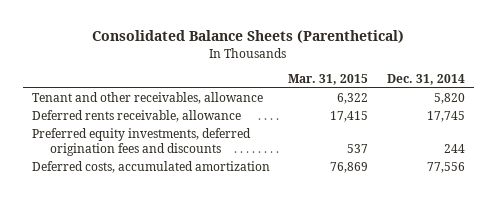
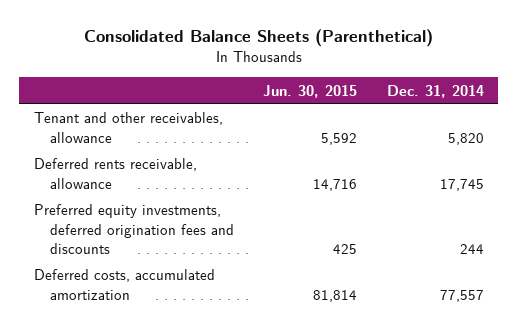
- | Mar. 31, 2015 | Dec. 31, 2014
+ | Jun. 30, 2015 | Dec. 31, 2014
- Deferred costs, accumulated amortization | 76,869 | 77,556
+ Deferred costs, accumulated amortization | 81,814 | 77,557

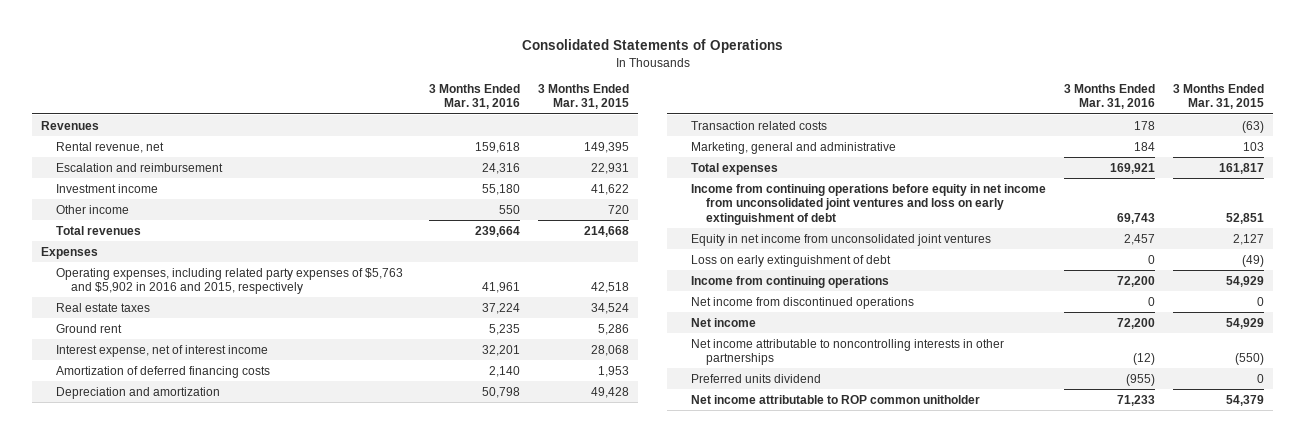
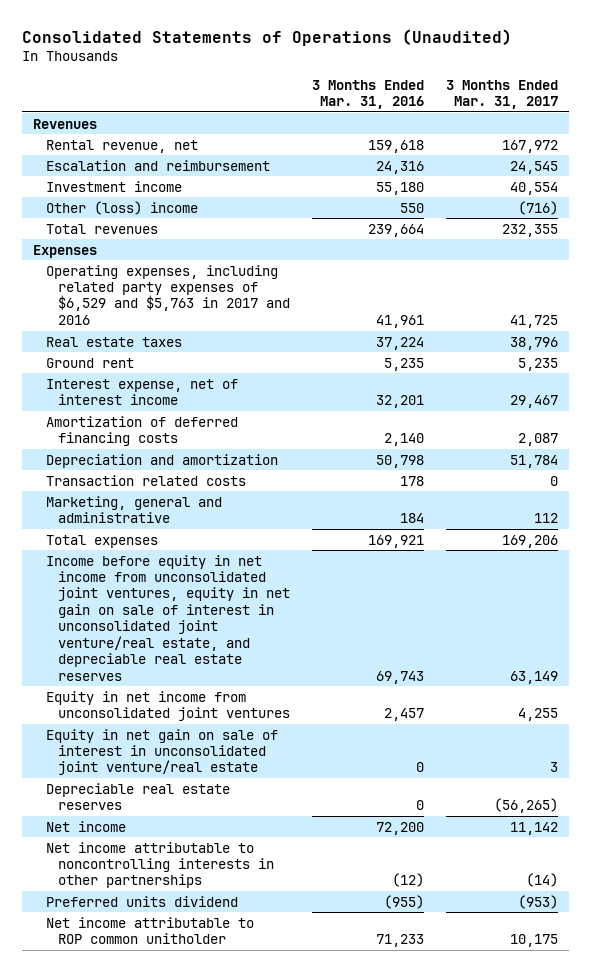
- Consolidated Statements of Operations
+ Consolidated Statements of Operations (Unaudited)
- | 3 Months Ended Mar. 31, 2016 | 3 Months Ended Mar. 31, 2015
+ | 3 Months Ended Mar. 31, 2016 | 3 Months Ended Mar. 31, 2017
- Other income | 550 | 720
+ Other (loss) income | 550 | (716)
- Operating expenses, including related party expenses of $5,763 and $5,902 in 2016 and 2015, respectively | 41,961 | 42,518
+ Operating expenses, including related party expenses of $6,529 and $5,763 in 2017 and 2016 | 41,961 | 41,725
- Income from continuing operations before equity in net income from unconsolidated joint ventures and loss on early extinguishment of debt | 69,743 | 52,851
+ Income before equity in net income from unconsolidated joint ventures, equity in net gain on sale of interest in unconsolidated joint venture/real estate, and depreciable real estate reserves | 69,743 | 63,149
- Loss on early extinguishment of debt | 0 | (49)
- Income from continuing operations | 72,200 | 54,929
- Net income from discontinued operations | 0 | 0
+ Equity in net gain on sale of interest in unconsolidated joint venture/real estate | 0 | 3
+ Depreciable real estate reserves | 0 | (56,265)

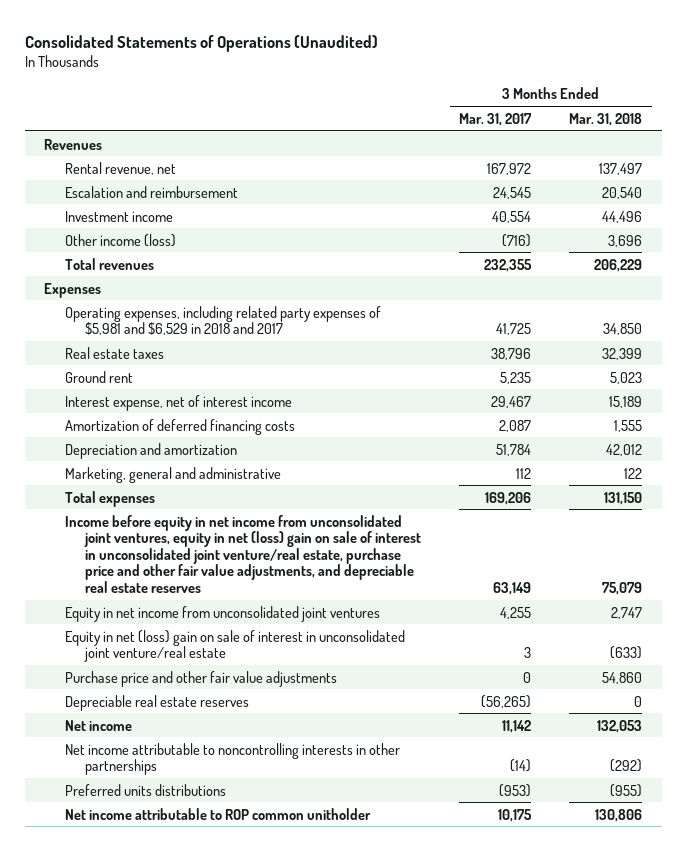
- | 3 Months Ended Mar. 31, 2016 | 3 Months Ended Mar. 31, 2017
+ | 3 Months Ended Mar. 31, 2017 | 3 Months Ended Mar. 31, 2018
- Other (loss) income | 550 | (716)
+ Other income (loss) | (716) | 3,696
- Operating expenses, including related party expenses of $6,529 and $5,763 in 2017 and 2016 | 41,961 | 41,725
+ Operating expenses, including related party expenses of $5,981 and $6,529 in 2018 and 2017 | 41,725 | 34,850
- Transaction related costs | 178 | 0
- Income before equity in net income from unconsolidated joint ventures, equity in net gain on sale of interest in unconsolidated joint venture/real estate, and depreciable real estate reserves | 69,743 | 63,149
+ Income before equity in net income from unconsolidated joint ventures, equity in net (loss) gain on sale of interest in unconsolidated joint venture/real estate, purchase price and other fair value adjustments, and depreciable real estate reserves | 63,149 | 75,079
- Equity in net gain on sale of interest in unconsolidated joint venture/real estate | 0 | 3
+ Equity in net (loss) gain on sale of interest in unconsolidated joint venture/real estate | 3 | (633)
+ Purchase price and other fair value adjustments | 0 | 54,860
- Preferred units dividend | (955) | (953)
+ Preferred units distributions | (953) | (955)

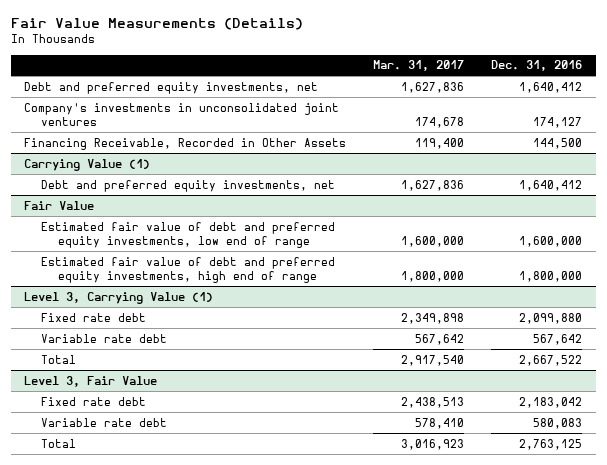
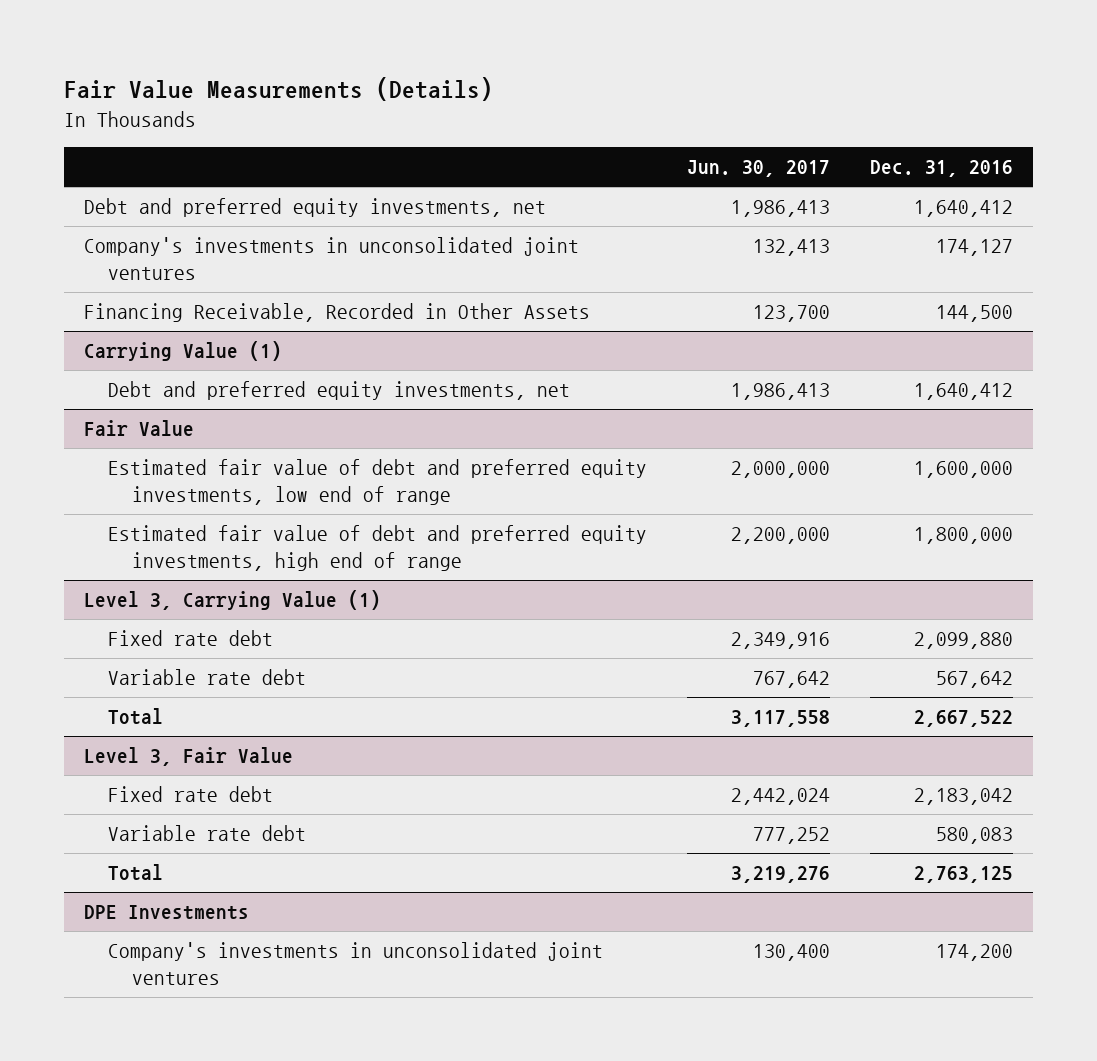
- | Mar. 31, 2017 | Dec. 31, 2016
+ | Jun. 30, 2017 | Dec. 31, 2016
+ DPE Investments
+ Company's investments in unconsolidated joint ventures | 130,400 | 174,200

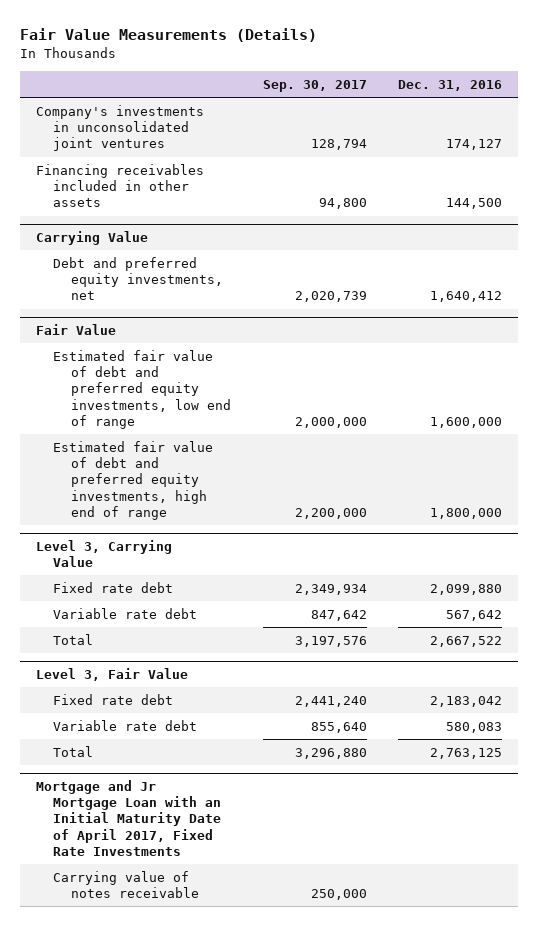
- | Jun. 30, 2017 | Dec. 31, 2016
+ | Sep. 30, 2017 | Dec. 31, 2016
- Debt and preferred equity investments, net | 1,986,413 | 1,640,412
- Financing Receivable, Recorded in Other Assets | 123,700 | 144,500
- Carrying Value (1)
+ Financing receivables included in other assets | 94,800 | 144,500
+ Carrying Value
- Level 3, Carrying Value (1)
+ Level 3, Carrying Value
- DPE Investments
- Company's investments in unconsolidated joint ventures | 130,400 | 174,200
+ Mortgage and Jr Mortgage Loan with an Initial Maturity Date of April 2017, Fixed Rate Investments
+ Carrying value of notes receivable | 250,000 |

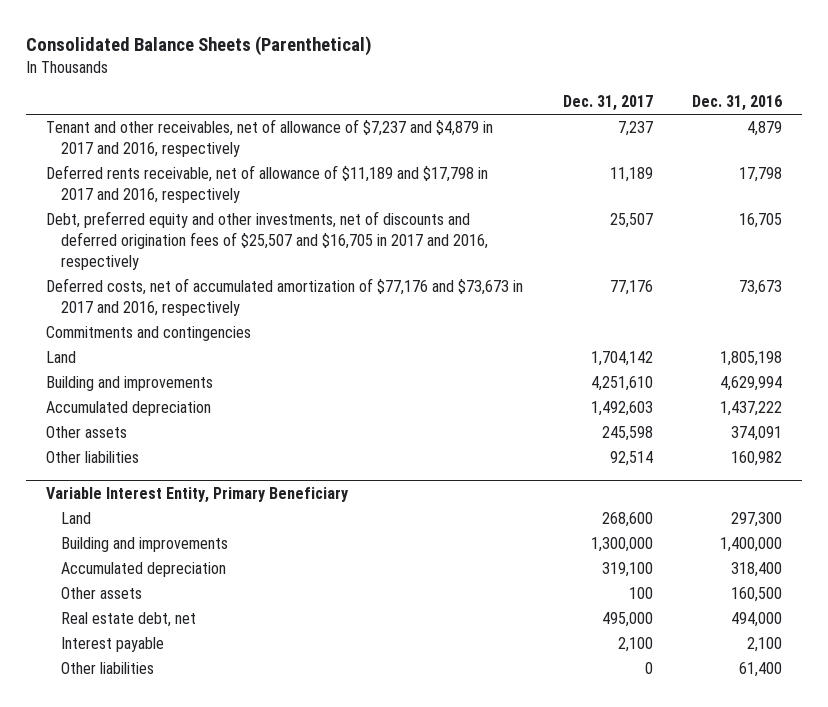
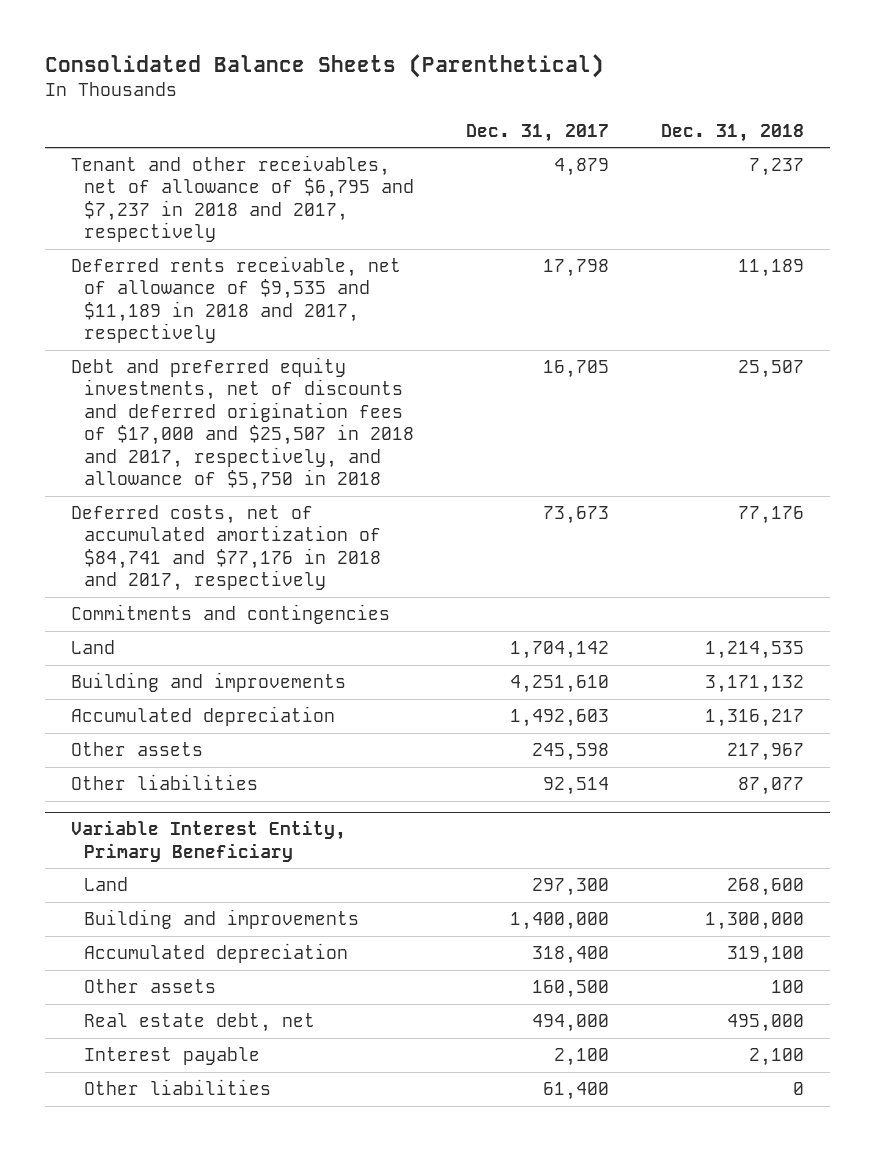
- | Dec. 31, 2017 | Dec. 31, 2016
+ | Dec. 31, 2017 | Dec. 31, 2018
- Tenant and other receivables, net of allowance of $7,237 and $4,879 in 2017 and 2016, respectively | 7,237 | 4,879
- Deferred rents receivable, net of allowance of $11,189 and $17,798 in 2017 and 2016, respectively | 11,189 | 17,798
- Debt, preferred equity and other investments, net of discounts and deferred origination fees of $25,507 and $16,705 in 2017 and 2016, respectively | 25,507 | 16,705
- Deferred costs, net of accumulated amortization of $77,176 and $73,673 in 2017 and 2016, respectively | 77,176 | 73,673
+ Tenant and other receivables, net of allowance of $6,795 and $7,237 in 2018 and 2017, respectively | 4,879 | 7,237
+ Deferred rents receivable, net of allowance of $9,535 and $11,189 in 2018 and 2017, respectively | 17,798 | 11,189
+ Debt and preferred equity investments, net of discounts and deferred origination fees of $17,000 and $25,507 in 2018 and 2017, respectively, and allowance of $5,750 in 2018 | 16,705 | 25,507
+ Deferred costs, net of accumulated amortization of $84,741 and $77,176 in 2018 and 2017, respectively | 73,673 | 77,176
@ Variable Interest Entity, Primary Beneficiary
- Land | 268,600 | 297,300
- Building and improvements | 1,300,000 | 1,400,000
- Accumulated depreciation | 319,100 | 318,400
- Other assets | 100 | 160,500
- Real estate debt, net | 495,000 | 494,000
+ Land | 297,300 | 268,600
+ Building and improvements | 1,400,000 | 1,300,000
+ Accumulated depreciation | 318,400 | 319,100
+ Other assets | 160,500 | 100
+ Real estate debt, net | 494,000 | 495,000
- Other liabilities | 0 | 61,400
+ Other liabilities | 61,400 | 0

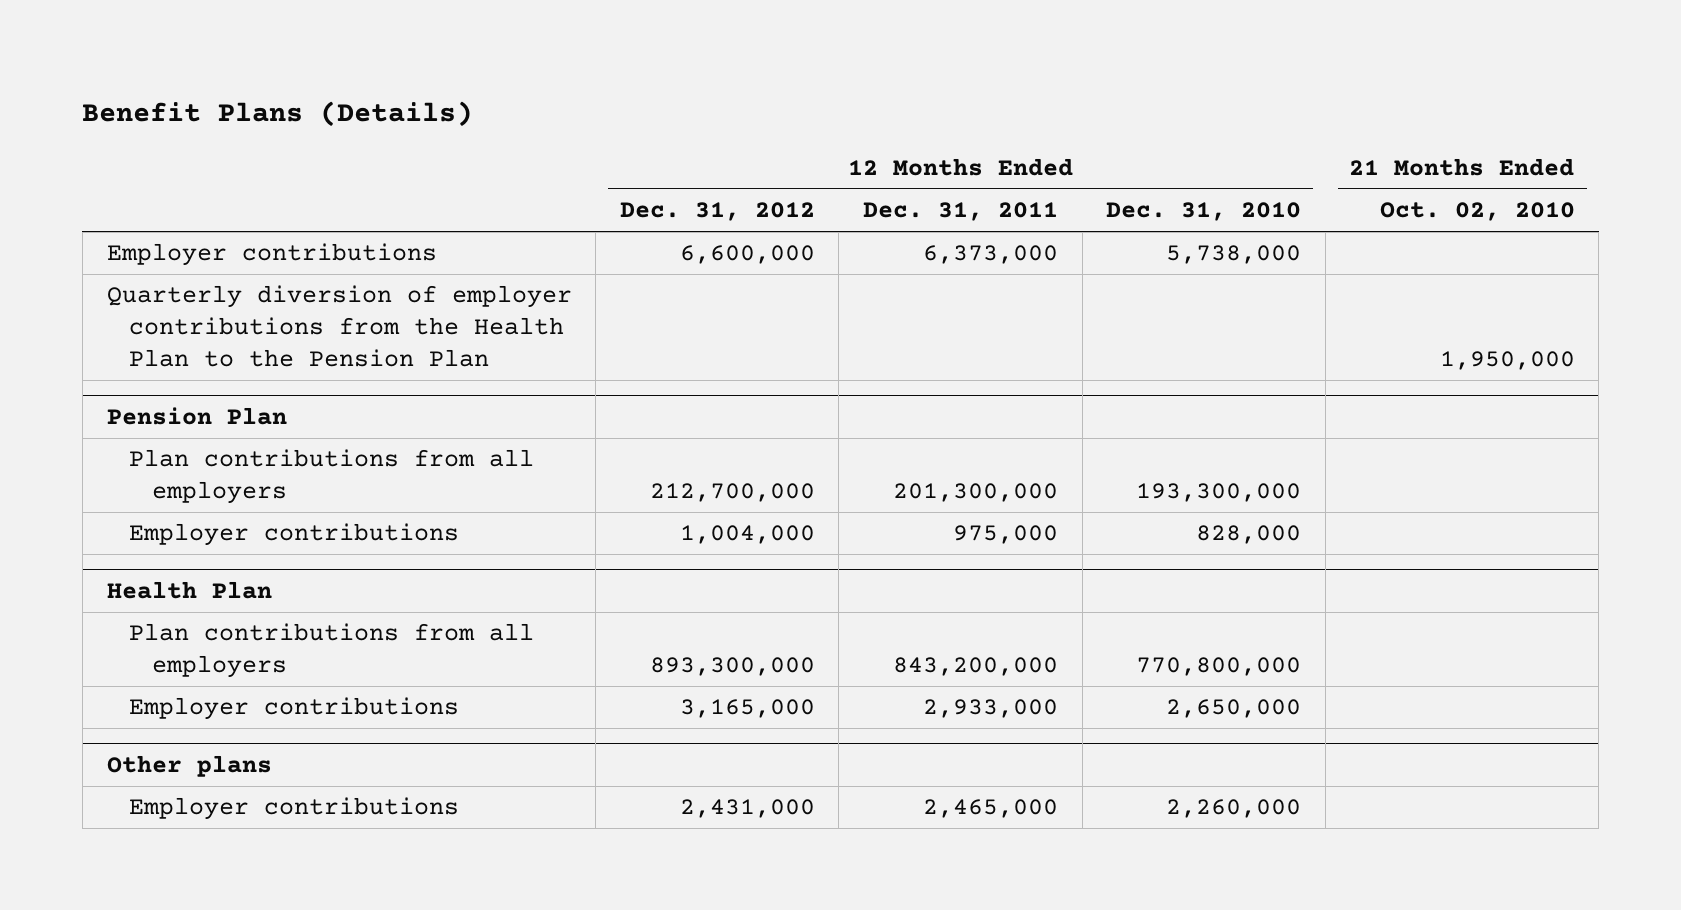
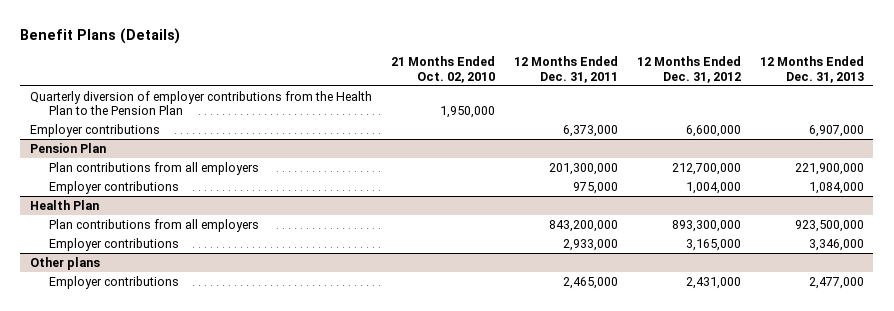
- | 12 Months Ended Dec. 31, 2012 | 12 Months Ended Dec. 31, 2011 | 12 Months Ended Dec. 31, 2010 | 21 Months Ended Oct. 02, 2010
+ | 21 Months Ended Oct. 02, 2010 | 12 Months Ended Dec. 31, 2011 | 12 Months Ended Dec. 31, 2012 | 12 Months Ended Dec. 31, 2013
moved down: Employer contributions | | 6,373,000 | 6,600,000 | 6,907,000

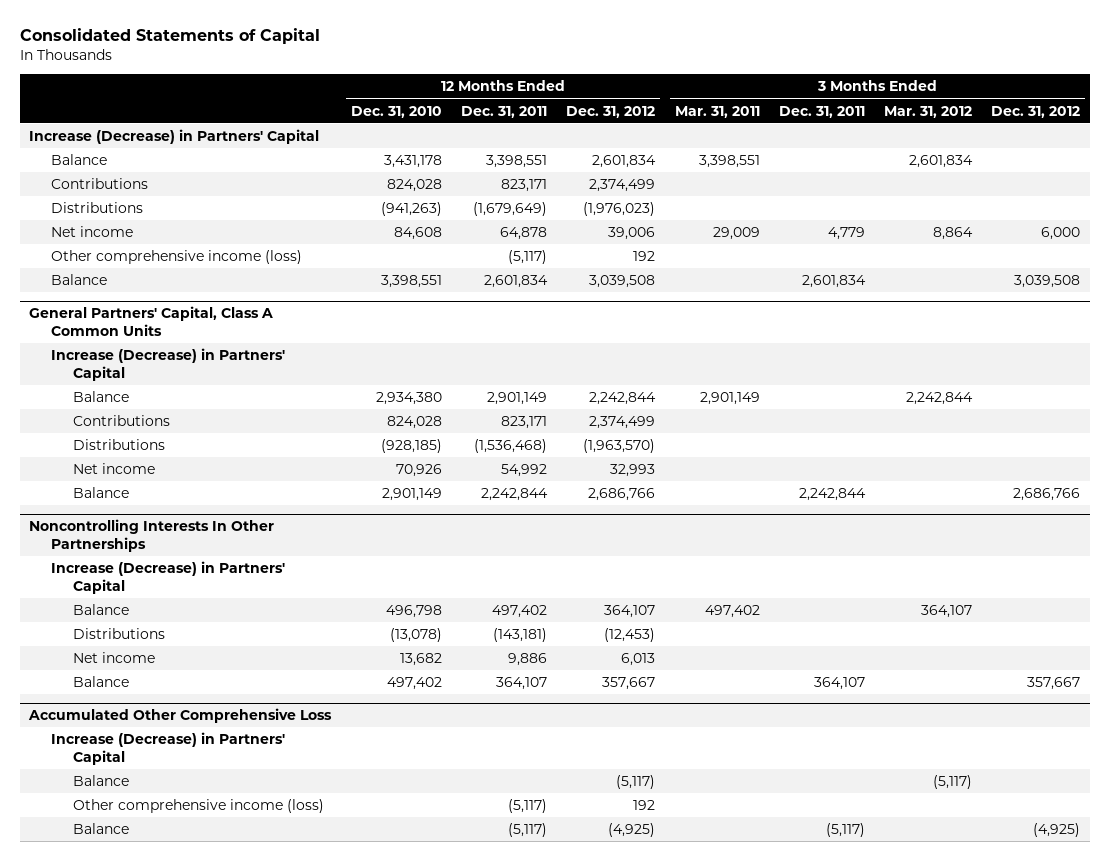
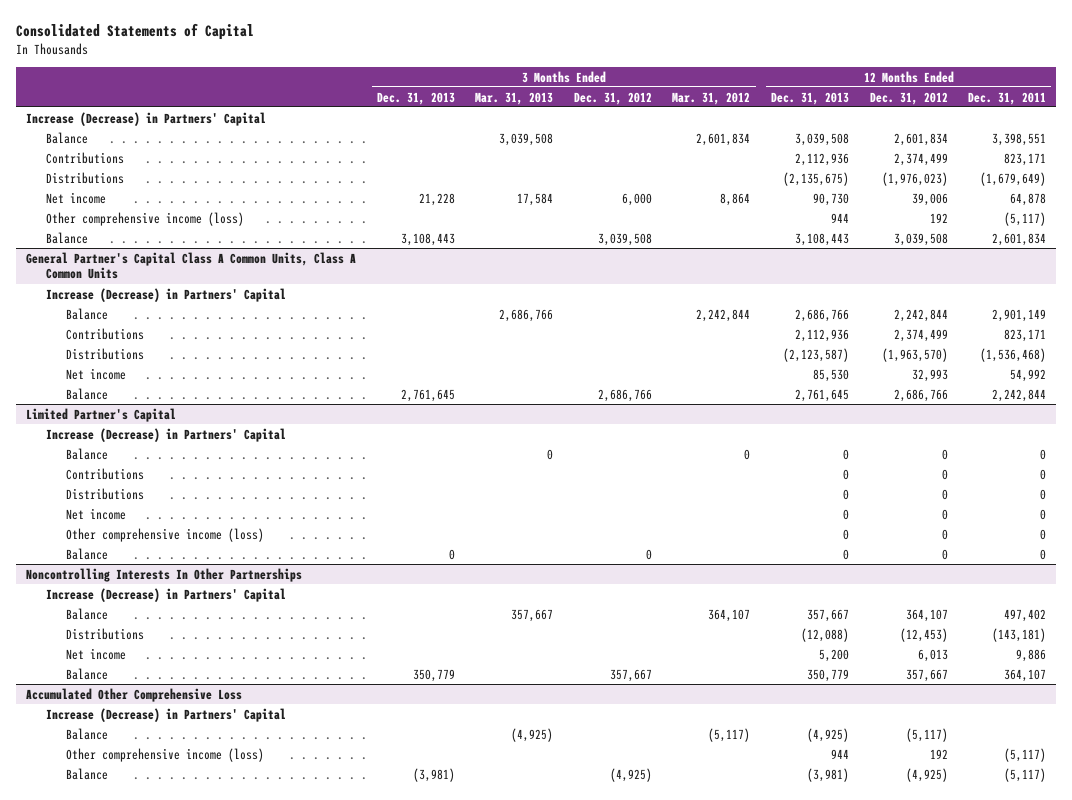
- | 12 Months Ended Dec. 31, 2010 | 12 Months Ended Dec. 31, 2011 | 12 Months Ended Dec. 31, 2012 | 3 Months Ended Mar. 31, 2011 | 3 Months Ended Dec. 31, 2011 | 3 Months Ended Mar. 31, 2012 | 3 Months Ended Dec. 31, 2012
+ | 3 Months Ended Dec. 31, 2013 | 3 Months Ended Mar. 31, 2013 | 3 Months Ended Dec. 31, 2012 | 3 Months Ended Mar. 31, 2012 | 12 Months Ended Dec. 31, 2013 | 12 Months Ended Dec. 31, 2012 | 12 Months Ended Dec. 31, 2011
- General Partners' Capital, Class A Common Units
+ General Partner's Capital Class A Common Units, Class A Common Units
+ Limited Partner's Capital
+ Increase (Decrease) in Partners' Capital
+ Balance | | 0 | | 0 | 0 | 0 | 0
+ Contributions | | | | | 0 | 0 | 0
+ Distributions | | | | | 0 | 0 | 0
+ Net income | | | | | 0 | 0 | 0
+ Other comprehensive income (loss) | | | | | 0 | 0 | 0
+ Balance | 0 | | 0 | | 0 | 0 | 0

